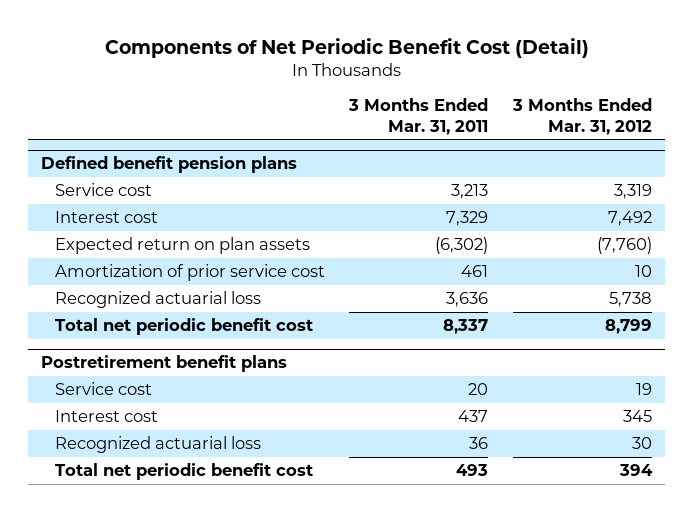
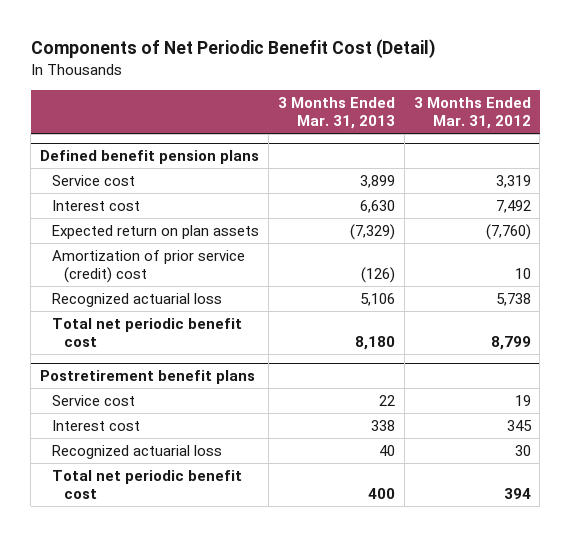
- | 3 Months Ended Mar. 31, 2011 | 3 Months Ended Mar. 31, 2012
+ | 3 Months Ended Mar. 31, 2013 | 3 Months Ended Mar. 31, 2012
@ Defined benefit pension plans
- Amortization of prior service cost | 461 | 10
+ Amortization of prior service (credit) cost | (126) | 10

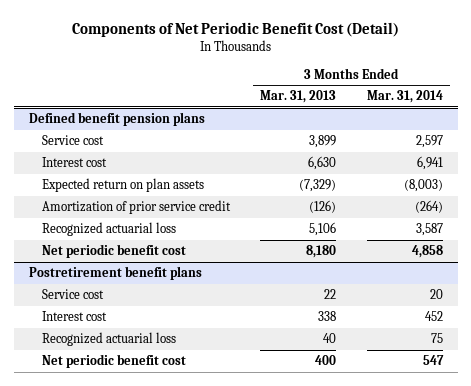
- | 3 Months Ended Mar. 31, 2013 | 3 Months Ended Mar. 31, 2012
+ | 3 Months Ended Mar. 31, 2013 | 3 Months Ended Mar. 31, 2014
@ Defined benefit pension plans
- Amortization of prior service (credit) cost | (126) | 10
+ Amortization of prior service credit | (126) | (264)
- Total net periodic benefit cost | 8,180 | 8,799
+ Net periodic benefit cost | 8,180 | 4,858
@ Postretirement benefit plans
- Total net periodic benefit cost | 400 | 394
+ Net periodic benefit cost | 400 | 547

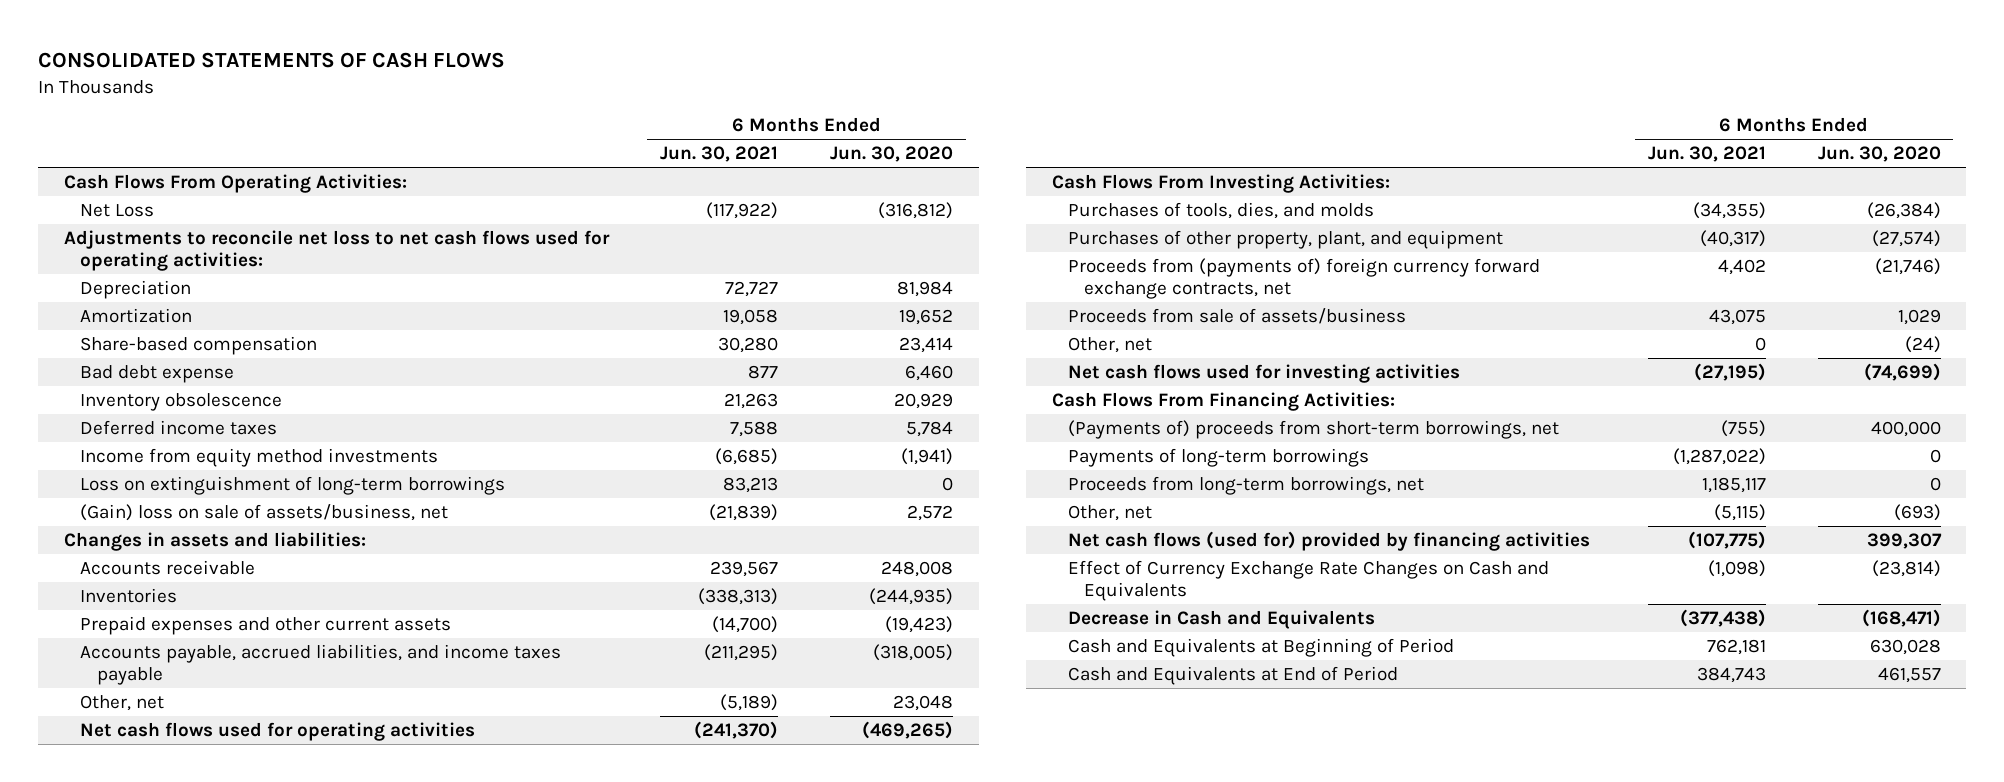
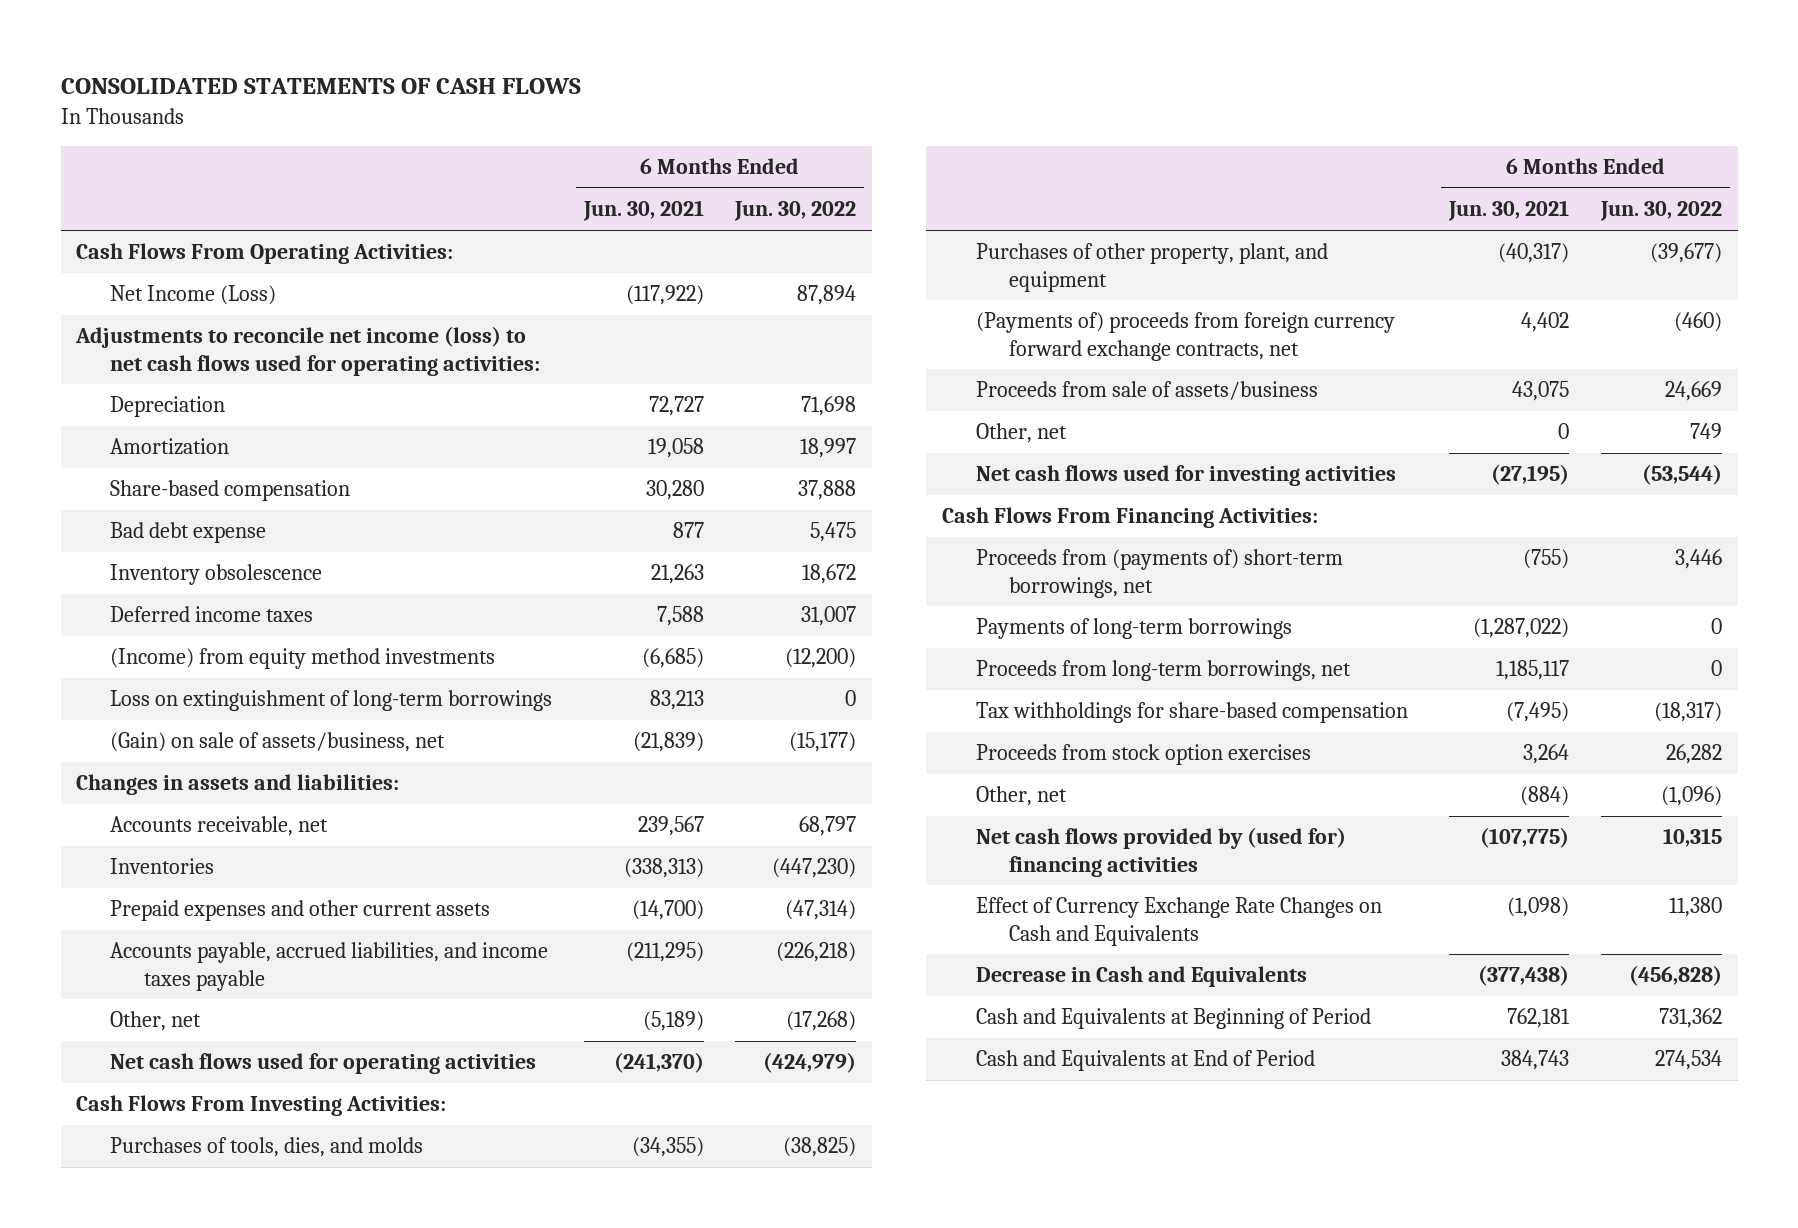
- | 6 Months Ended Jun. 30, 2021 | 6 Months Ended Jun. 30, 2020
+ | 6 Months Ended Jun. 30, 2021 | 6 Months Ended Jun. 30, 2022
- Net Loss | (117,922) | (316,812)
- Adjustments to reconcile net loss to net cash flows used for operating activities:
+ Net Income (Loss) | (117,922) | 87,894
+ Adjustments to reconcile net income (loss) to net cash flows used for operating activities:
- Income from equity method investments | (6,685) | (1,941)
+ (Income) from equity method investments | (6,685) | (12,200)
- (Gain) loss on sale of assets/business, net | (21,839) | 2,572
+ (Gain) on sale of assets/business, net | (21,839) | (15,177)
- Accounts receivable | 239,567 | 248,008
+ Accounts receivable, net | 239,567 | 68,797
- Proceeds from (payments of) foreign currency forward exchange contracts, net | 4,402 | (21,746)
+ (Payments of) proceeds from foreign currency forward exchange contracts, net | 4,402 | (460)
- (Payments of) proceeds from short-term borrowings, net | (755) | 400,000
+ Proceeds from (payments of) short-term borrowings, net | (755) | 3,446
- Other, net | (5,115) | (693)
- Net cash flows (used for) provided by financing activities | (107,775) | 399,307
+ Tax withholdings for share-based compensation | (7,495) | (18,317)
+ Proceeds from stock option exercises | 3,264 | 26,282
+ Other, net | (884) | (1,096)
+ Net cash flows provided by (used for) financing activities | (107,775) | 10,315

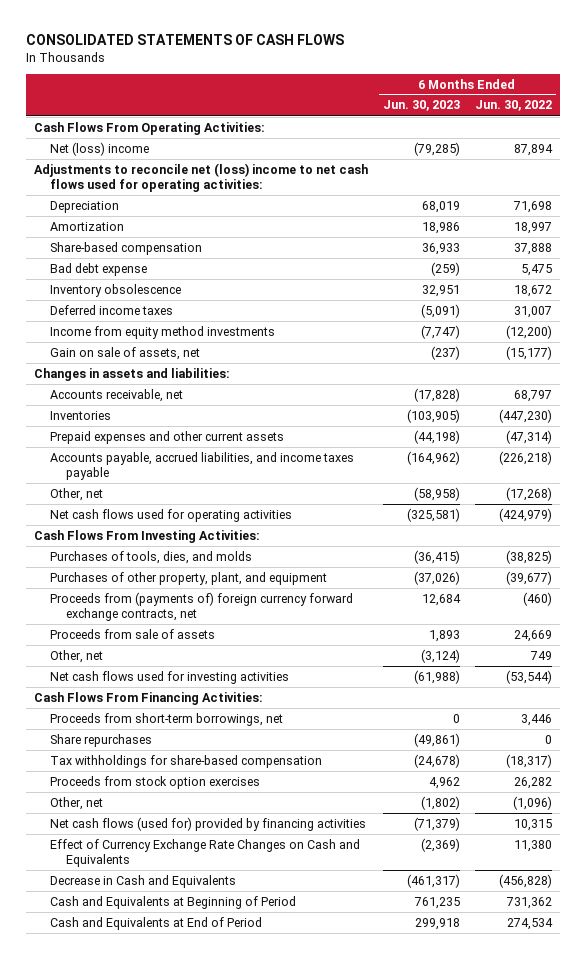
- | 6 Months Ended Jun. 30, 2021 | 6 Months Ended Jun. 30, 2022
+ | 6 Months Ended Jun. 30, 2023 | 6 Months Ended Jun. 30, 2022
- Net Income (Loss) | (117,922) | 87,894
- Adjustments to reconcile net income (loss) to net cash flows used for operating activities:
+ Net (loss) income | (79,285) | 87,894
+ Adjustments to reconcile net (loss) income to net cash flows used for operating activities:
- (Income) from equity method investments | (6,685) | (12,200)
- Loss on extinguishment of long-term borrowings | 83,213 | 0
- (Gain) on sale of assets/business, net | (21,839) | (15,177)
+ Income from equity method investments | (7,747) | (12,200)
+ Gain on sale of assets, net | (237) | (15,177)
- (Payments of) proceeds from foreign currency forward exchange contracts, net | 4,402 | (460)
- Proceeds from sale of assets/business | 43,075 | 24,669
+ Proceeds from (payments of) foreign currency forward exchange contracts, net | 12,684 | (460)
+ Proceeds from sale of assets | 1,893 | 24,669
- Proceeds from (payments of) short-term borrowings, net | (755) | 3,446
- Payments of long-term borrowings | (1,287,022) | 0
- Proceeds from long-term borrowings, net | 1,185,117 | 0
+ Proceeds from short-term borrowings, net | 0 | 3,446
+ Share repurchases | (49,861) | 0
- Net cash flows provided by (used for) financing activities | (107,775) | 10,315
+ Net cash flows (used for) provided by financing activities | (71,379) | 10,315

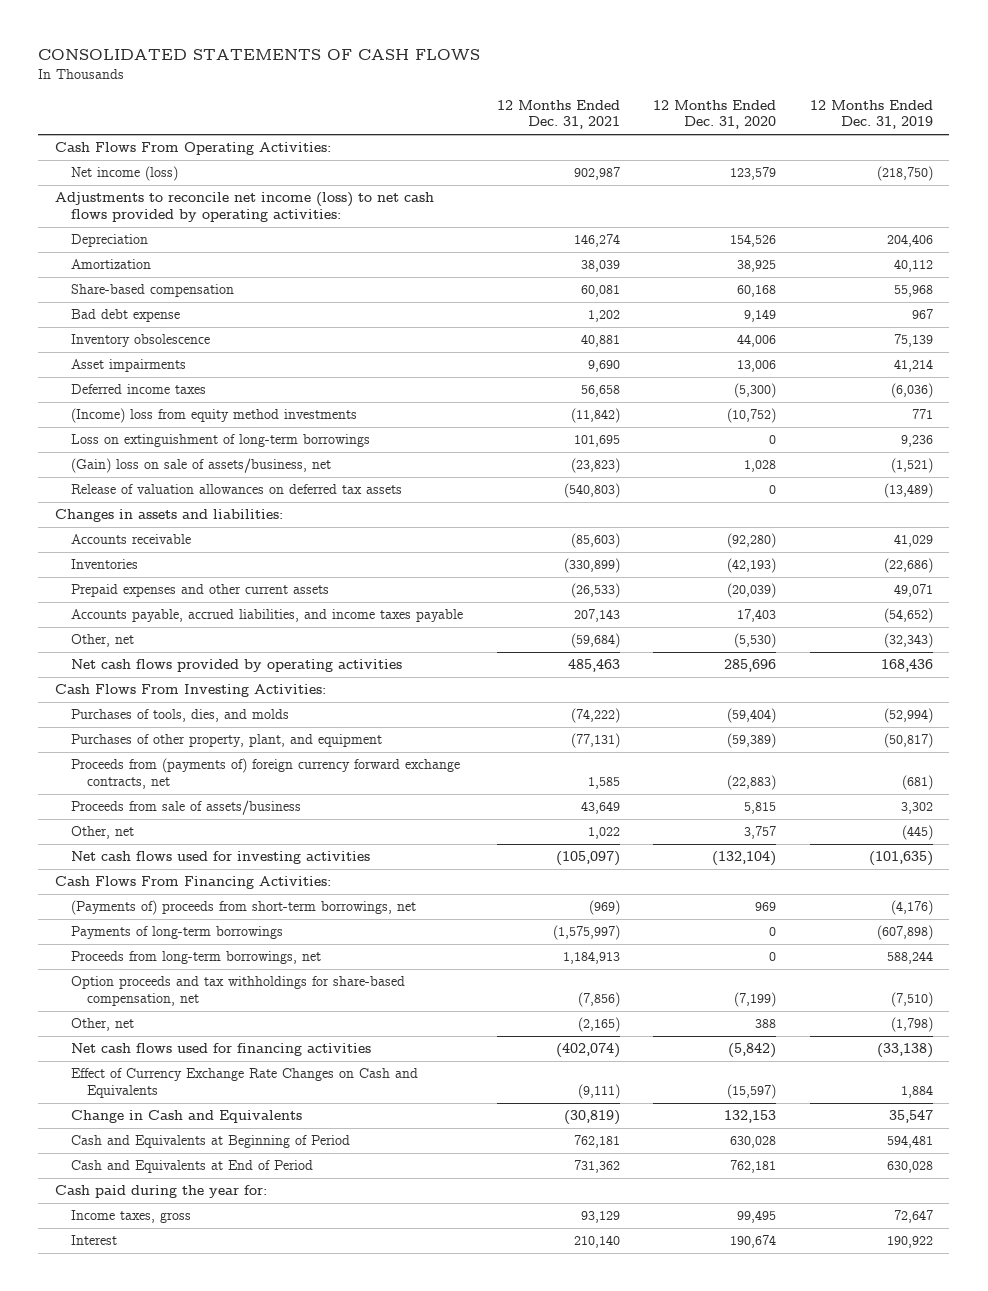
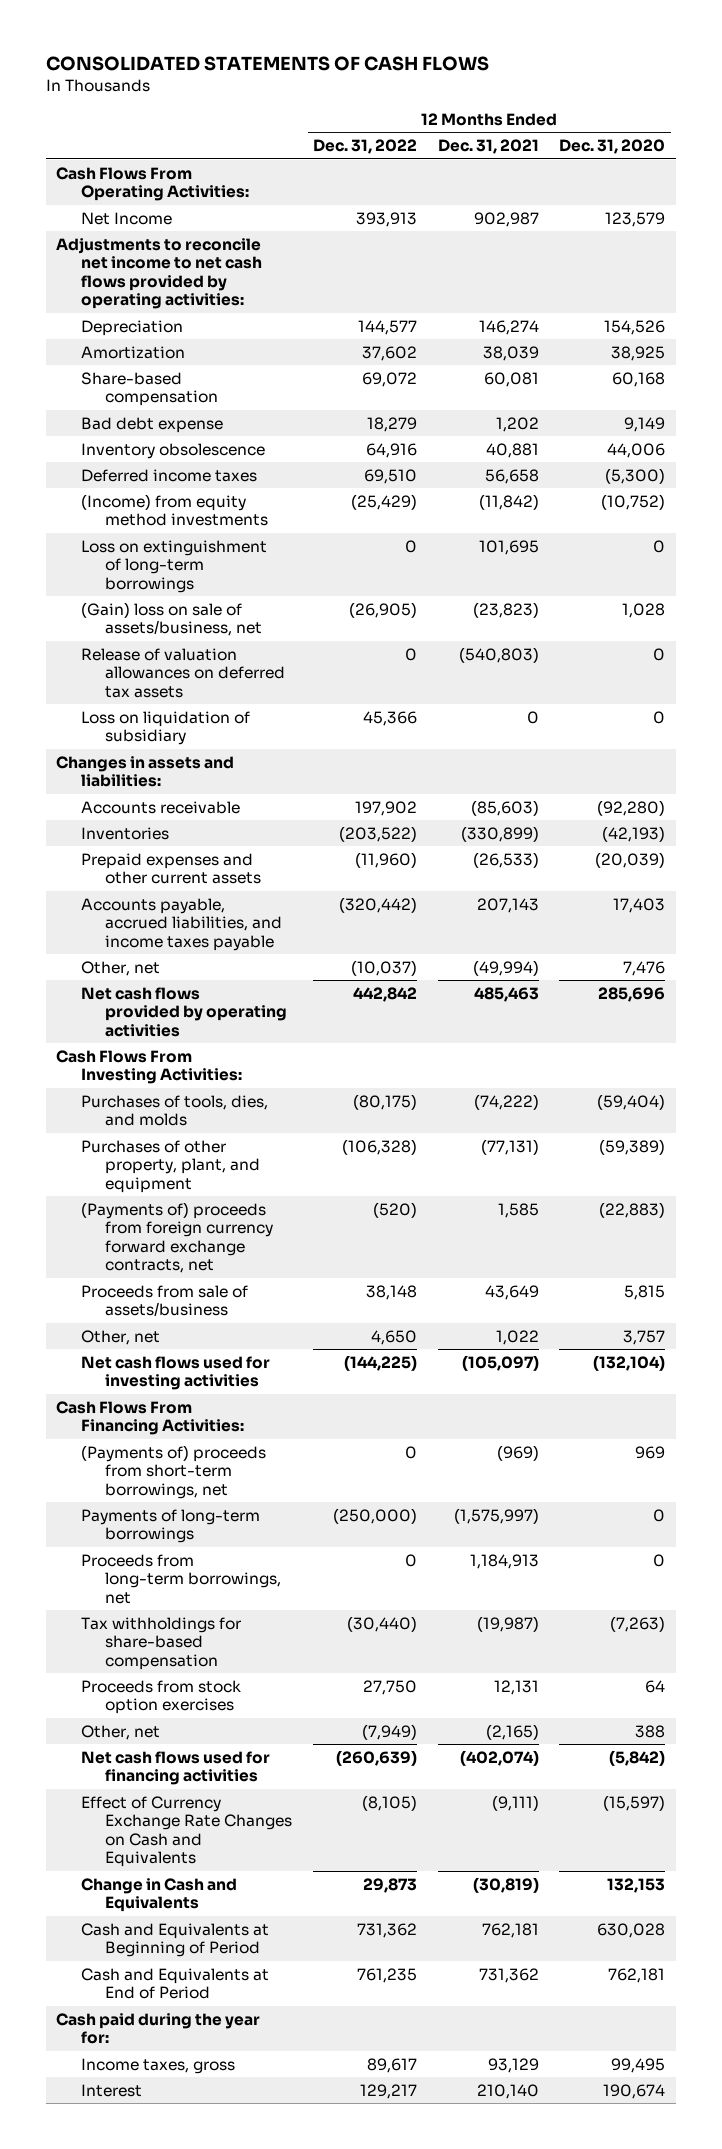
- | 12 Months Ended Dec. 31, 2021 | 12 Months Ended Dec. 31, 2020 | 12 Months Ended Dec. 31, 2019
+ | 12 Months Ended Dec. 31, 2022 | 12 Months Ended Dec. 31, 2021 | 12 Months Ended Dec. 31, 2020
- Net income (loss) | 902,987 | 123,579 | (218,750)
- Adjustments to reconcile net income (loss) to net cash flows provided by operating activities:
+ Net Income | 393,913 | 902,987 | 123,579
+ Adjustments to reconcile net income to net cash flows provided by operating activities:
- Asset impairments | 9,690 | 13,006 | 41,214
- (Income) loss from equity method investments | (11,842) | (10,752) | 771
+ (Income) from equity method investments | (25,429) | (11,842) | (10,752)
+ Loss on liquidation of subsidiary | 45,366 | 0 | 0
- Other, net | (59,684) | (5,530) | (32,343)
+ Other, net | (10,037) | (49,994) | 7,476
- Proceeds from (payments of) foreign currency forward exchange contracts, net | 1,585 | (22,883) | (681)
+ (Payments of) proceeds from foreign currency forward exchange contracts, net | (520) | 1,585 | (22,883)
- Option proceeds and tax withholdings for share-based compensation, net | (7,856) | (7,199) | (7,510)
+ Tax withholdings for share-based compensation | (30,440) | (19,987) | (7,263)
+ Proceeds from stock option exercises | 27,750 | 12,131 | 64

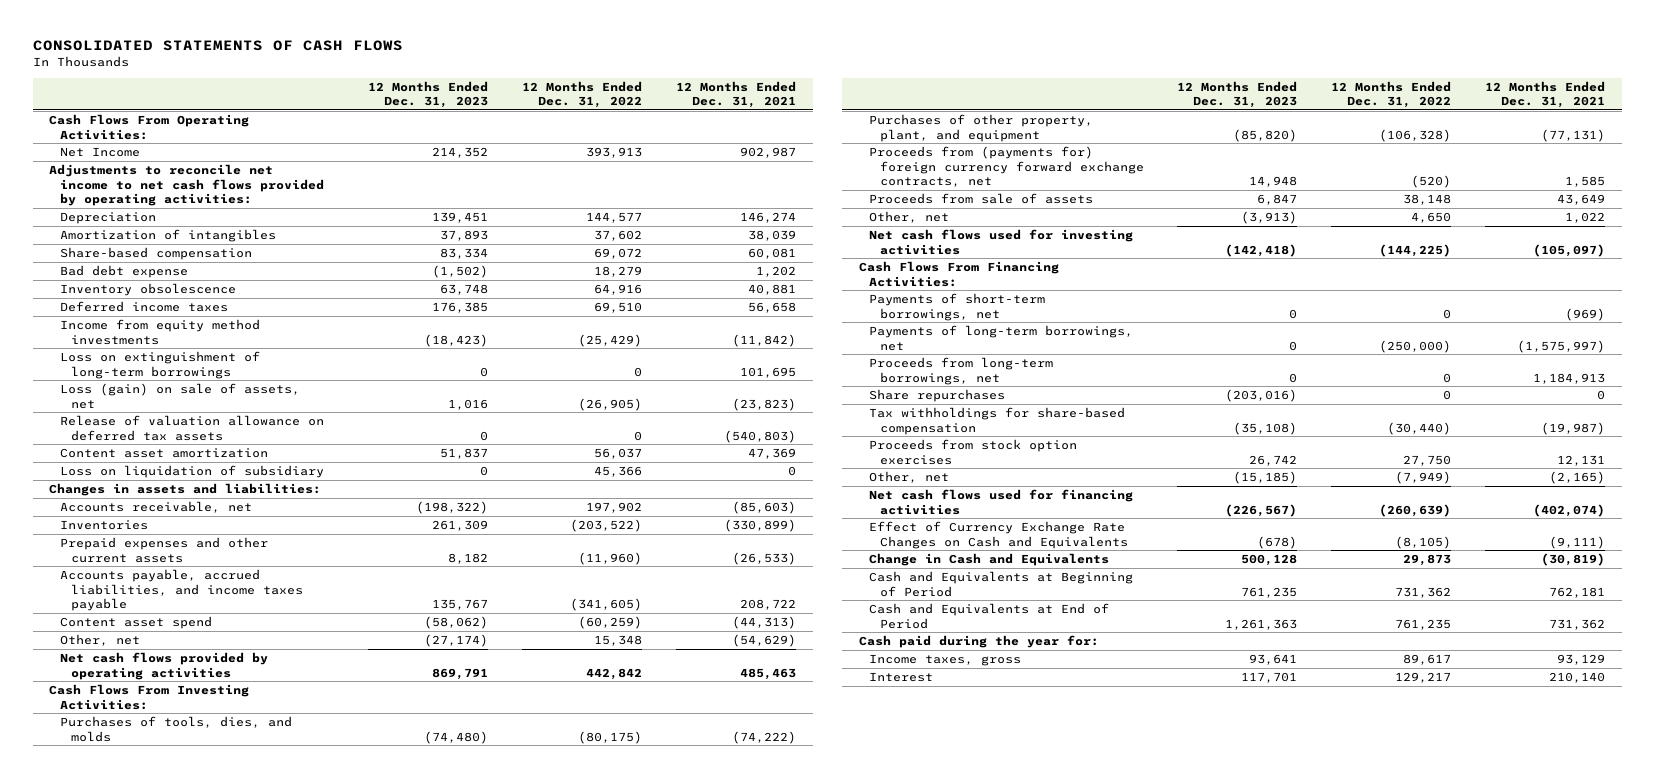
- | 12 Months Ended Dec. 31, 2022 | 12 Months Ended Dec. 31, 2021 | 12 Months Ended Dec. 31, 2020
+ | 12 Months Ended Dec. 31, 2023 | 12 Months Ended Dec. 31, 2022 | 12 Months Ended Dec. 31, 2021
- Amortization | 37,602 | 38,039 | 38,925
+ Amortization of intangibles | 37,893 | 37,602 | 38,039
- (Income) from equity method investments | (25,429) | (11,842) | (10,752)
+ Income from equity method investments | (18,423) | (25,429) | (11,842)
- (Gain) loss on sale of assets/business, net | (26,905) | (23,823) | 1,028
- Release of valuation allowances on deferred tax assets | 0 | (540,803) | 0
+ Loss (gain) on sale of assets, net | 1,016 | (26,905) | (23,823)
+ Release of valuation allowance on deferred tax assets | 0 | 0 | (540,803)
+ Content asset amortization | 51,837 | 56,037 | 47,369
- Accounts receivable | 197,902 | (85,603) | (92,280)
+ Accounts receivable, net | (198,322) | 197,902 | (85,603)
- Accounts payable, accrued liabilities, and income taxes payable | (320,442) | 207,143 | 17,403
- Other, net | (10,037) | (49,994) | 7,476
+ Accounts payable, accrued liabilities, and income taxes payable | 135,767 | (341,605) | 208,722
+ Content asset spend | (58,062) | (60,259) | (44,313)
+ Other, net | (27,174) | 15,348 | (54,629)
- (Payments of) proceeds from foreign currency forward exchange contracts, net | (520) | 1,585 | (22,883)
- Proceeds from sale of assets/business | 38,148 | 43,649 | 5,815
+ Proceeds from (payments for) foreign currency forward exchange contracts, net | 14,948 | (520) | 1,585
+ Proceeds from sale of assets | 6,847 | 38,148 | 43,649
- (Payments of) proceeds from short-term borrowings, net | 0 | (969) | 969
- Payments of long-term borrowings | (250,000) | (1,575,997) | 0
+ Payments of short-term borrowings, net | 0 | 0 | (969)
+ Payments of long-term borrowings, net | 0 | (250,000) | (1,575,997)
+ Share repurchases | (203,016) | 0 | 0

